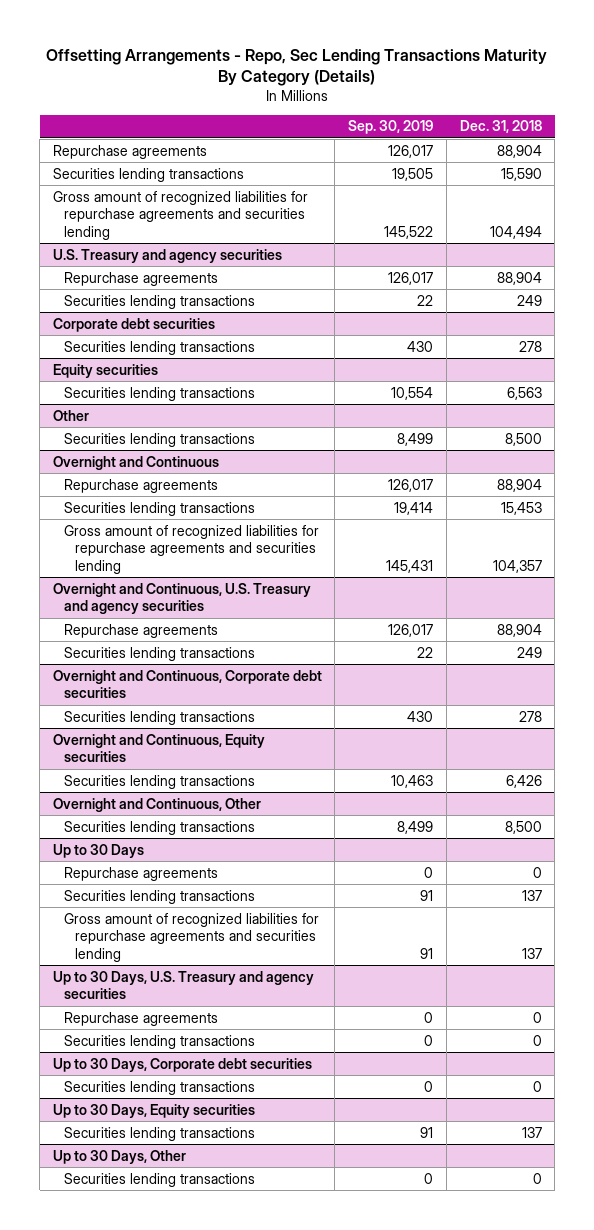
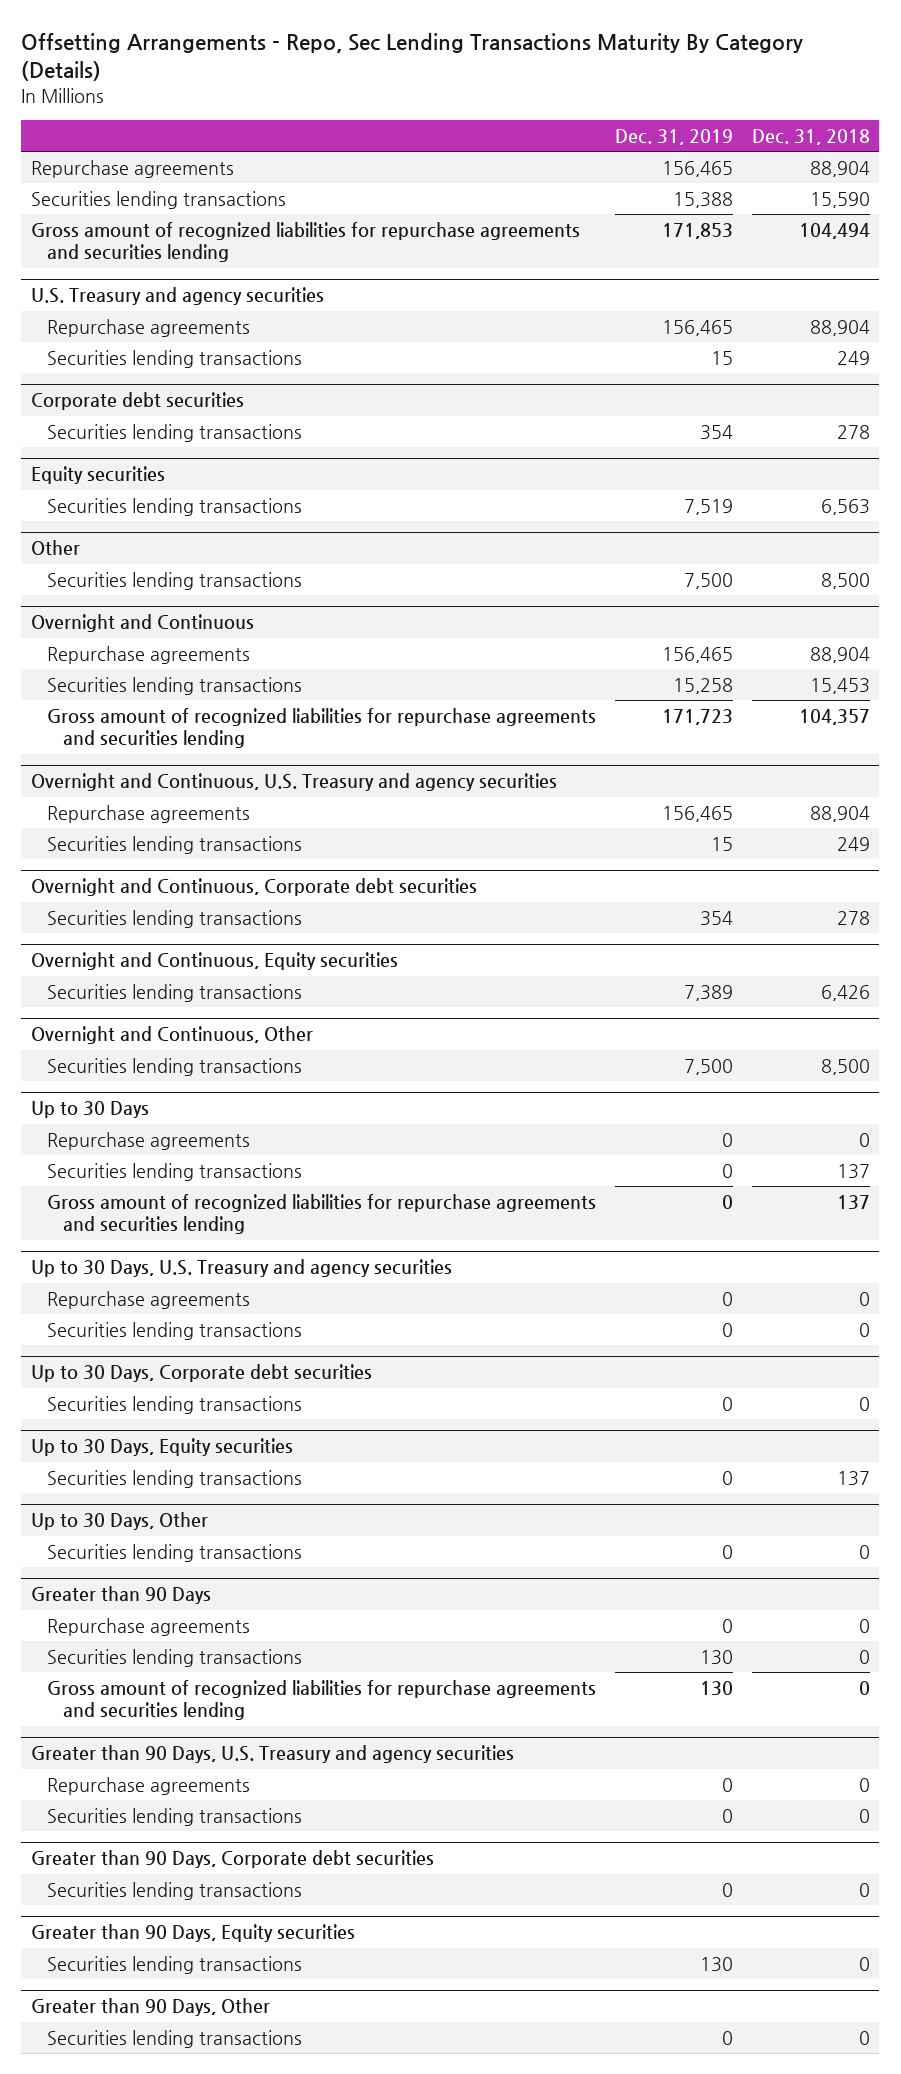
- | Sep. 30, 2019 | Dec. 31, 2018
+ | Dec. 31, 2019 | Dec. 31, 2018
+ Greater than 90 Days
+ Repurchase agreements | 0 | 0
+ Securities lending transactions | 130 | 0
+ Gross amount of recognized liabilities for repurchase agreements and securities lending | 130 | 0
+ Greater than 90 Days, U.S. Treasury and agency securities
+ Repurchase agreements | 0 | 0
+ Securities lending transactions | 0 | 0
+ Greater than 90 Days, Corporate debt securities
+ Securities lending transactions | 0 | 0
+ Greater than 90 Days, Equity securities
+ Securities lending transactions | 130 | 0
+ Greater than 90 Days, Other
+ Securities lending transactions | 0 | 0

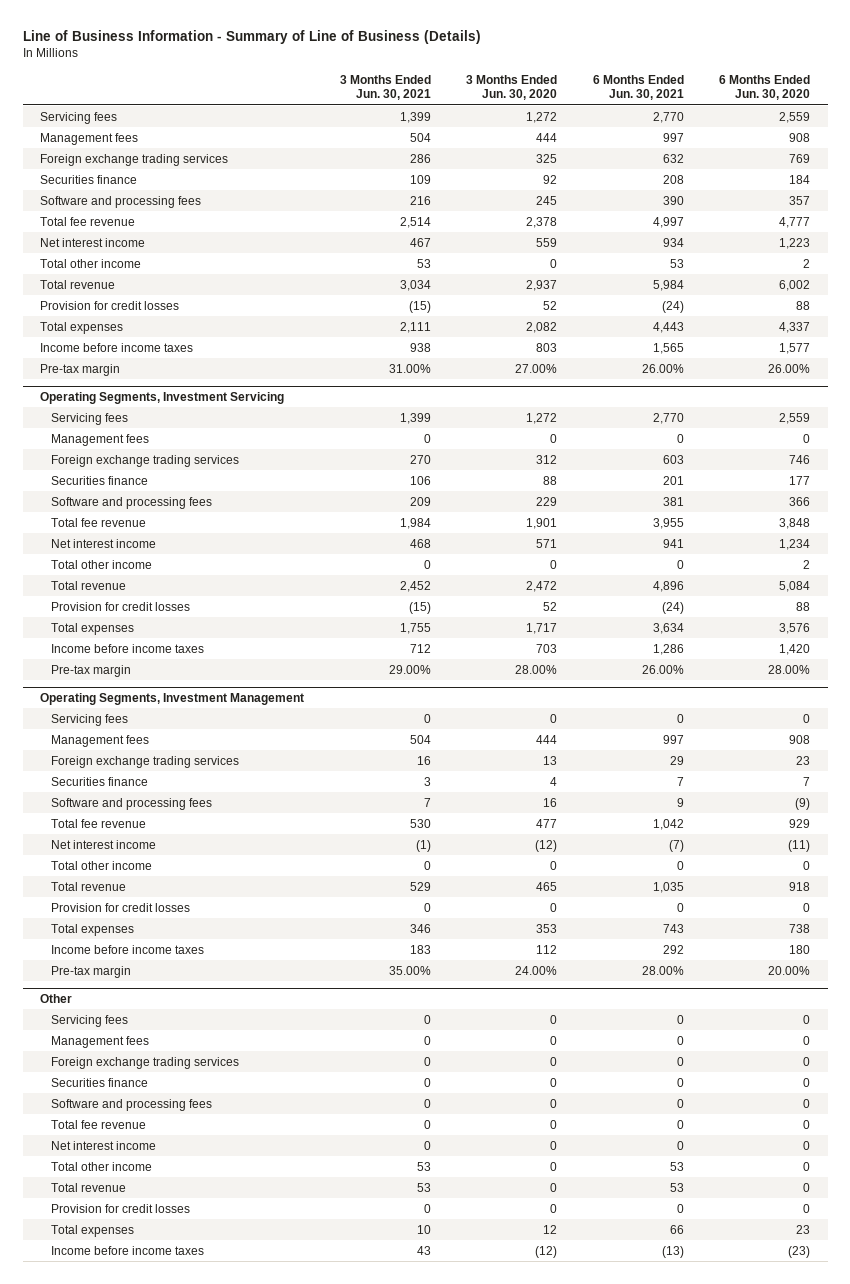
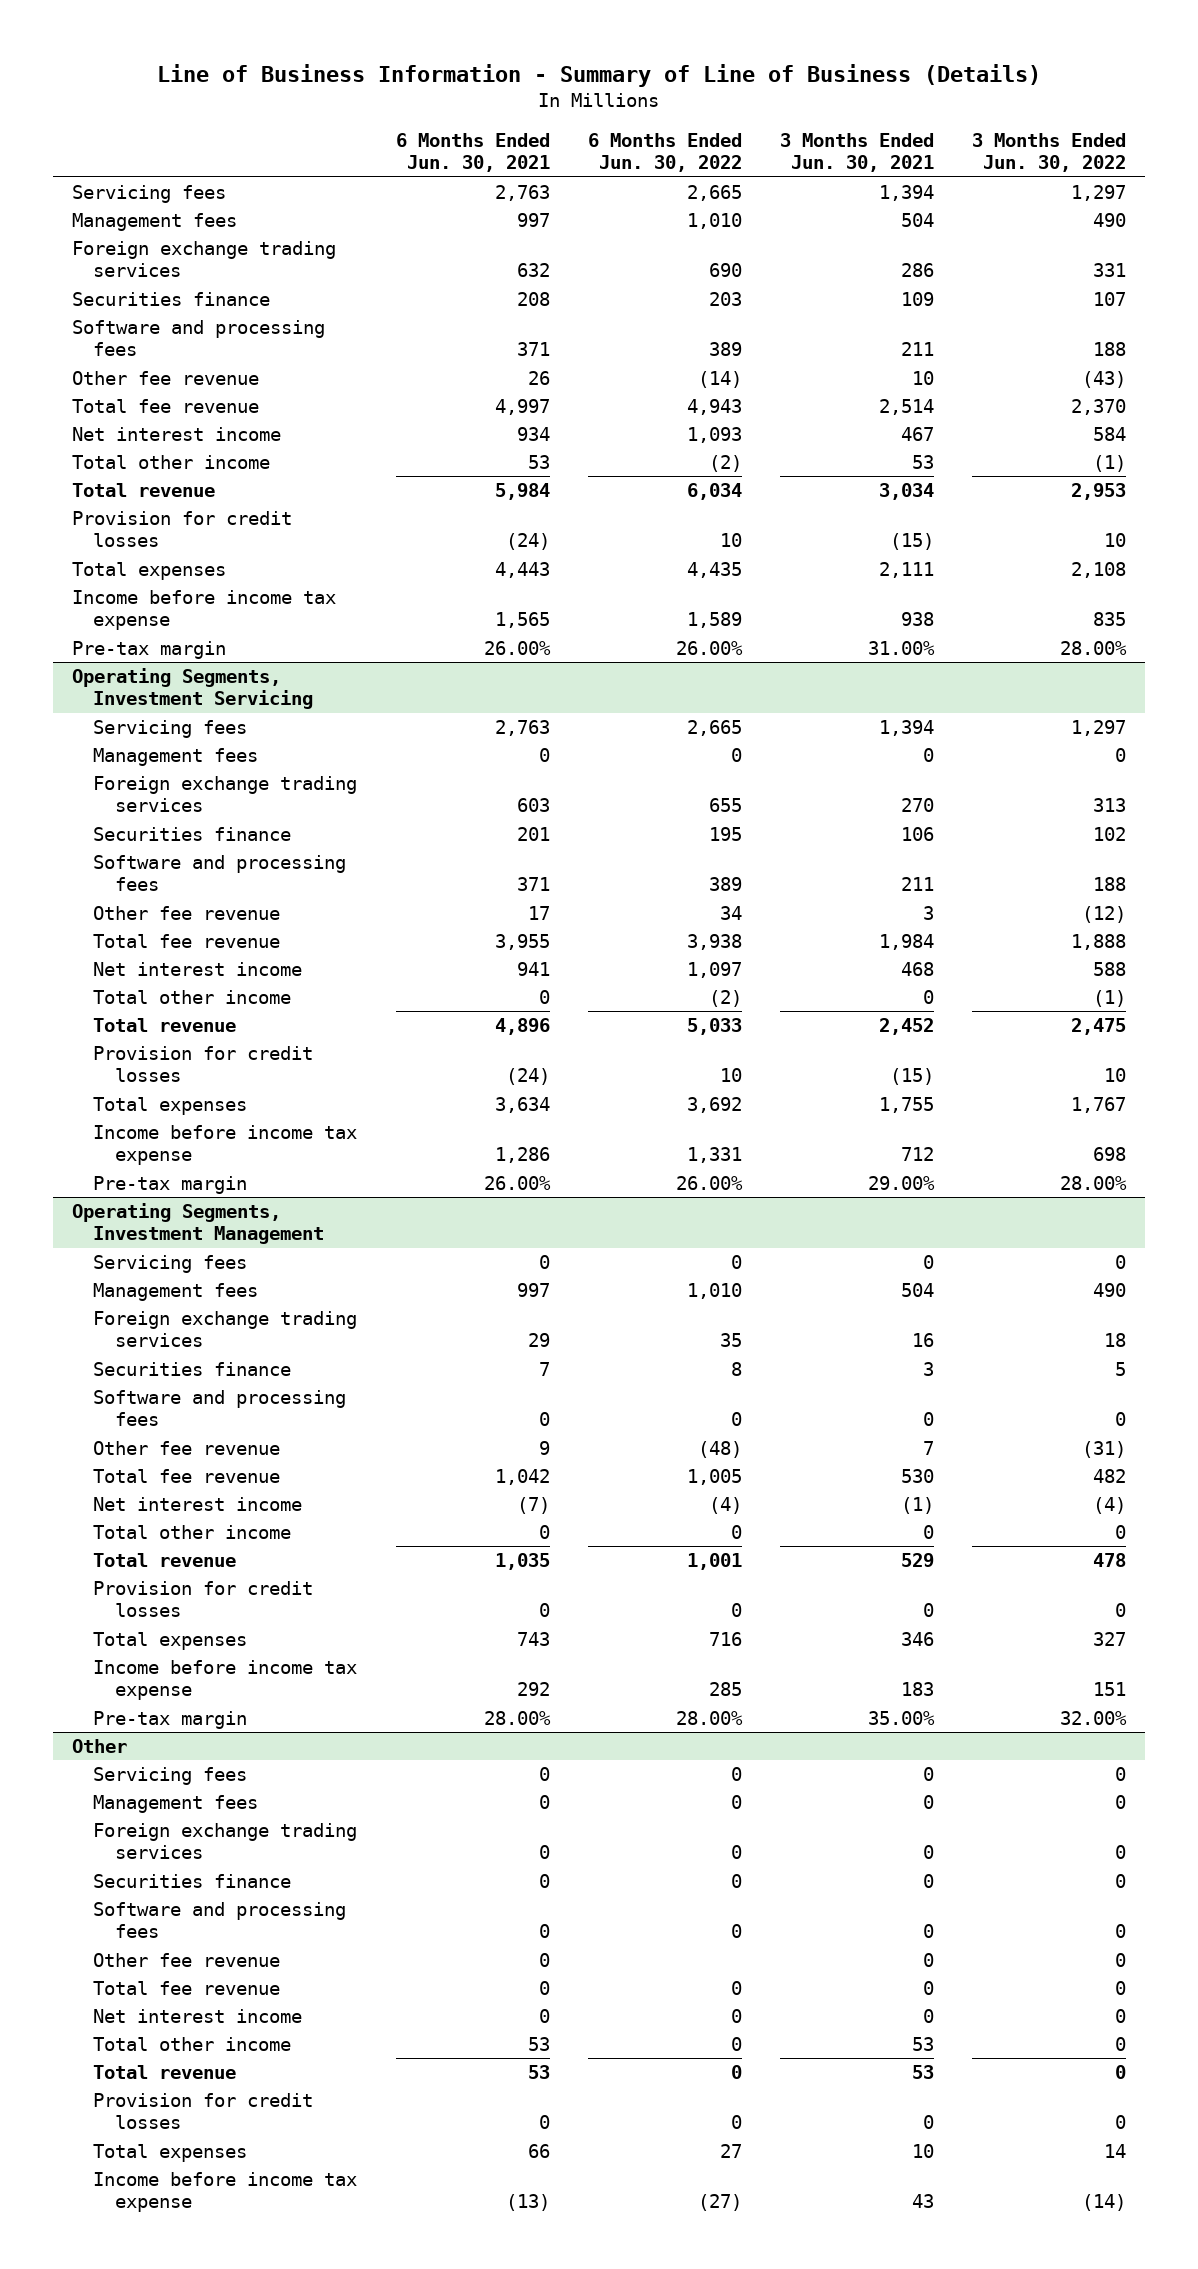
- | 3 Months Ended Jun. 30, 2021 | 3 Months Ended Jun. 30, 2020 | 6 Months Ended Jun. 30, 2021 | 6 Months Ended Jun. 30, 2020
+ | 6 Months Ended Jun. 30, 2021 | 6 Months Ended Jun. 30, 2022 | 3 Months Ended Jun. 30, 2021 | 3 Months Ended Jun. 30, 2022
- Servicing fees | 1,399 | 1,272 | 2,770 | 2,559
+ Servicing fees | 2,763 | 2,665 | 1,394 | 1,297
- Software and processing fees | 216 | 245 | 390 | 357
+ Software and processing fees | 371 | 389 | 211 | 188
+ Other fee revenue | 26 | (14) | 10 | (43)
- Income before income taxes | 938 | 803 | 1,565 | 1,577
+ Income before income tax expense | 1,565 | 1,589 | 938 | 835
@ Operating Segments, Investment Servicing
- Servicing fees | 1,399 | 1,272 | 2,770 | 2,559
+ Servicing fees | 2,763 | 2,665 | 1,394 | 1,297
- Software and processing fees | 209 | 229 | 381 | 366
+ Software and processing fees | 371 | 389 | 211 | 188
+ Other fee revenue | 17 | 34 | 3 | (12)
- Income before income taxes | 712 | 703 | 1,286 | 1,420
+ Income before income tax expense | 1,286 | 1,331 | 712 | 698
@ Operating Segments, Investment Management
- Software and processing fees | 7 | 16 | 9 | (9)
+ Software and processing fees | 0 | 0 | 0 | 0
+ Other fee revenue | 9 | (48) | 7 | (31)
- Income before income taxes | 183 | 112 | 292 | 180
+ Income before income tax expense | 292 | 285 | 183 | 151
@ Other
+ Other fee revenue | 0 | | 0 | 0
- Income before income taxes | 43 | (12) | (13) | (23)
+ Income before income tax expense | (13) | (27) | 43 | (14)

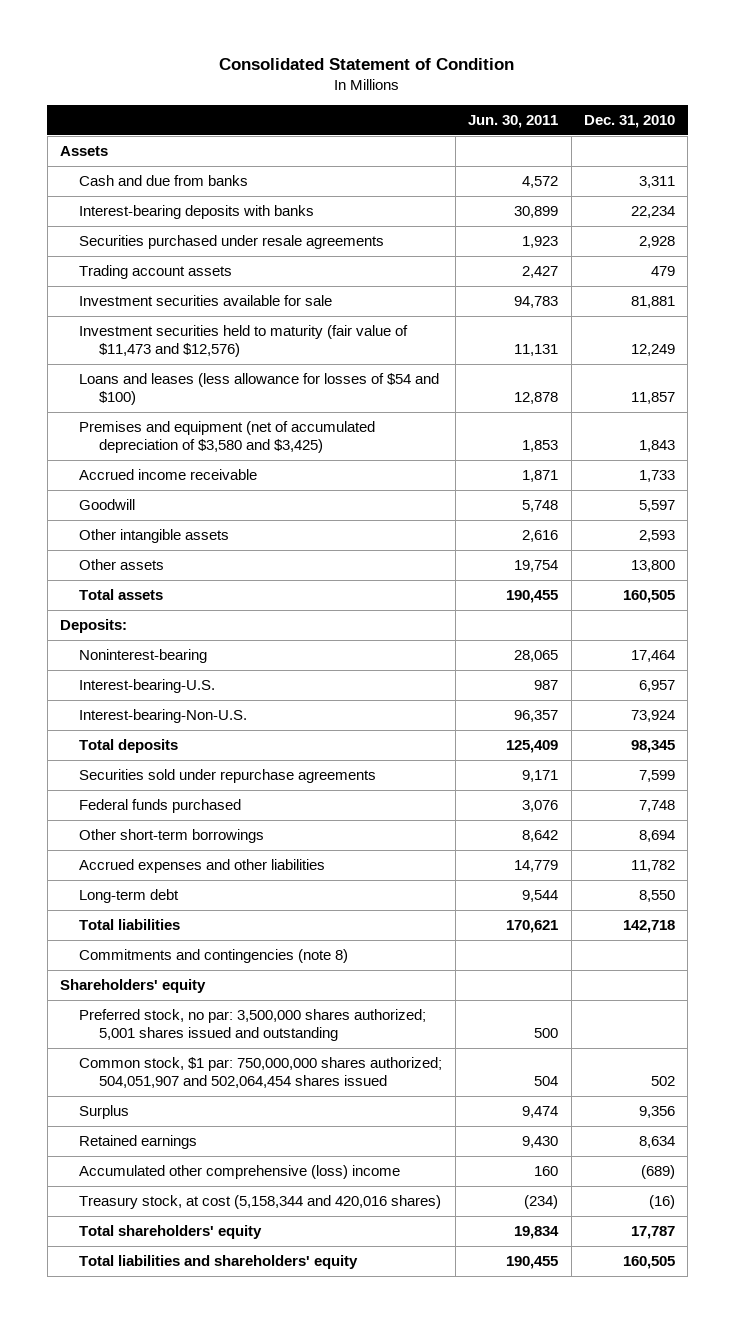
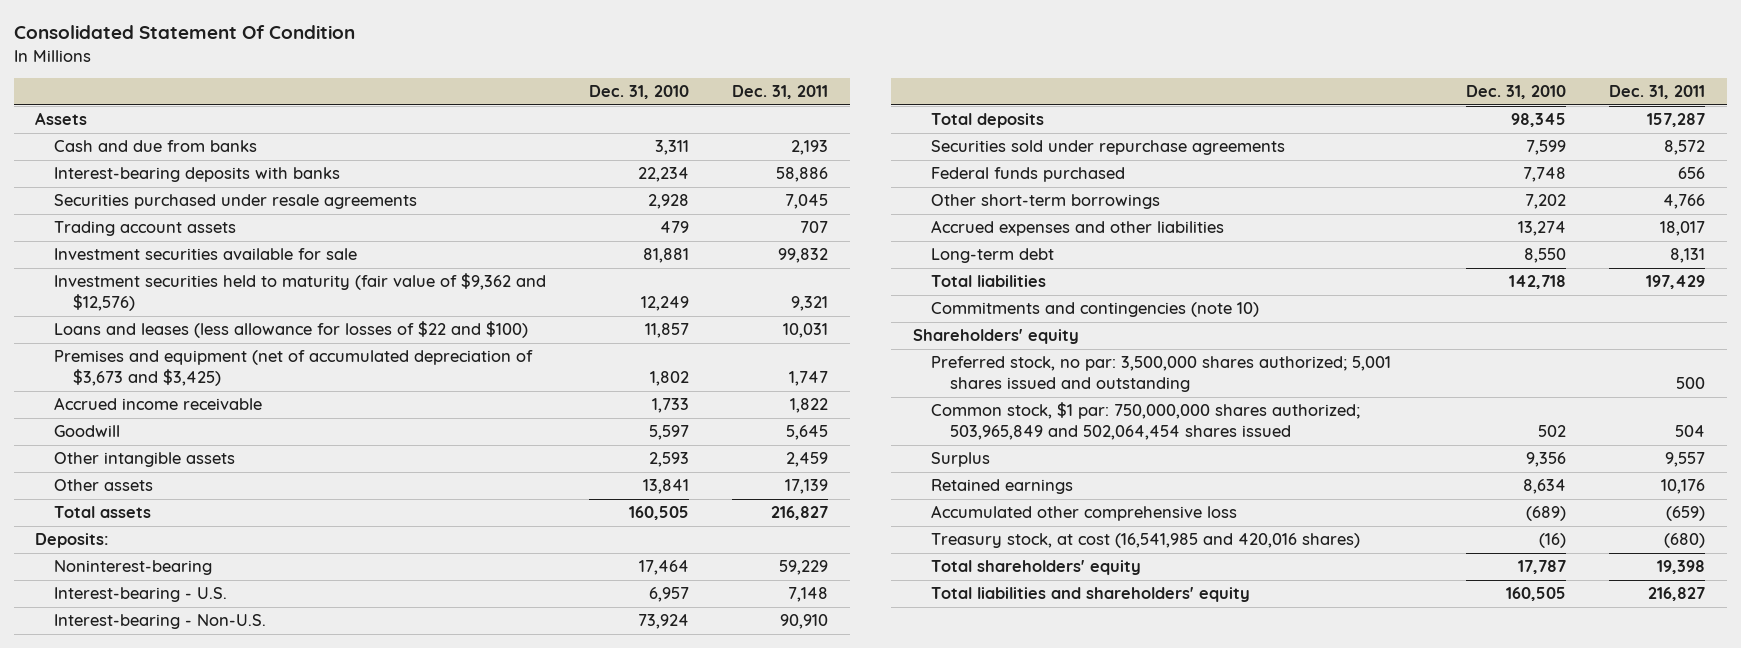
- Consolidated Statement of Condition
+ Consolidated Statement Of Condition
- | Jun. 30, 2011 | Dec. 31, 2010
+ | Dec. 31, 2010 | Dec. 31, 2011
- Investment securities held to maturity (fair value of $11,473 and $12,576) | 11,131 | 12,249
- Loans and leases (less allowance for losses of $54 and $100) | 12,878 | 11,857
- Premises and equipment (net of accumulated depreciation of $3,580 and $3,425) | 1,853 | 1,843
+ Investment securities held to maturity (fair value of $9,362 and $12,576) | 12,249 | 9,321
+ Loans and leases (less allowance for losses of $22 and $100) | 11,857 | 10,031
+ Premises and equipment (net of accumulated depreciation of $3,673 and $3,425) | 1,802 | 1,747
- Other assets | 19,754 | 13,800
+ Other assets | 13,841 | 17,139
- Interest-bearing-U.S. | 987 | 6,957
- Interest-bearing-Non-U.S. | 96,357 | 73,924
+ Interest-bearing - U.S. | 6,957 | 7,148
+ Interest-bearing - Non-U.S. | 73,924 | 90,910
- Other short-term borrowings | 8,642 | 8,694
- Accrued expenses and other liabilities | 14,779 | 11,782
+ Other short-term borrowings | 7,202 | 4,766
+ Accrued expenses and other liabilities | 13,274 | 18,017
- Commitments and contingencies (note 8)
+ Commitments and contingencies (note 10)
- Common stock, $1 par: 750,000,000 shares authorized; 504,051,907 and 502,064,454 shares issued | 504 | 502
+ Common stock, $1 par: 750,000,000 shares authorized; 503,965,849 and 502,064,454 shares issued | 502 | 504
- Accumulated other comprehensive (loss) income | 160 | (689)
- Treasury stock, at cost (5,158,344 and 420,016 shares) | (234) | (16)
+ Accumulated other comprehensive loss | (689) | (659)
+ Treasury stock, at cost (16,541,985 and 420,016 shares) | (16) | (680)

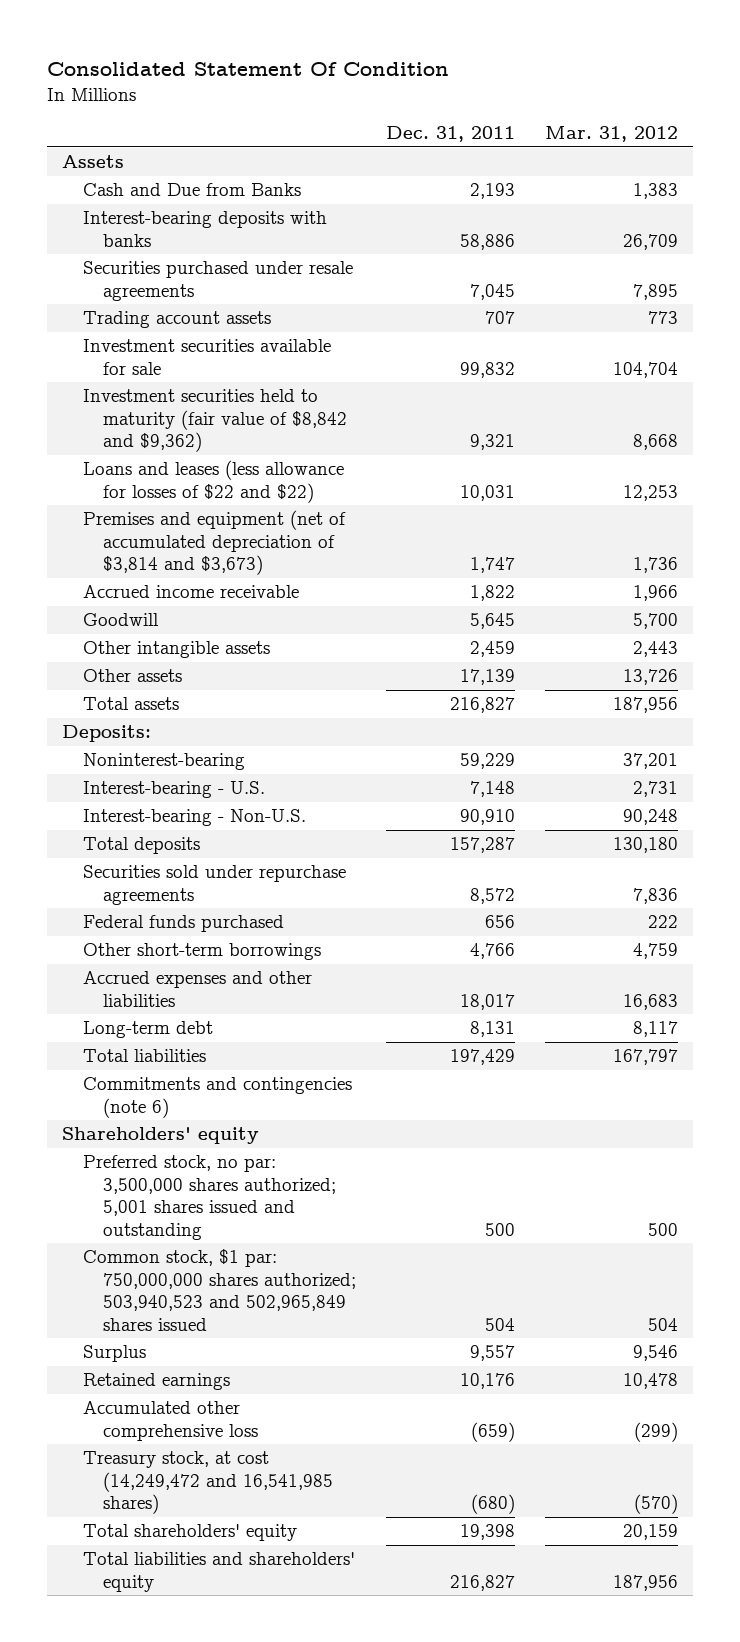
- | Dec. 31, 2010 | Dec. 31, 2011
+ | Dec. 31, 2011 | Mar. 31, 2012
- Cash and due from banks | 3,311 | 2,193
+ Cash and Due from Banks | 2,193 | 1,383
- Investment securities held to maturity (fair value of $9,362 and $12,576) | 12,249 | 9,321
- Loans and leases (less allowance for losses of $22 and $100) | 11,857 | 10,031
- Premises and equipment (net of accumulated depreciation of $3,673 and $3,425) | 1,802 | 1,747
+ Investment securities held to maturity (fair value of $8,842 and $9,362) | 9,321 | 8,668
+ Loans and leases (less allowance for losses of $22 and $22) | 10,031 | 12,253
+ Premises and equipment (net of accumulated depreciation of $3,814 and $3,673) | 1,747 | 1,736
- Commitments and contingencies (note 10)
+ Commitments and contingencies (note 6)
- Common stock, $1 par: 750,000,000 shares authorized; 503,965,849 and 502,064,454 shares issued | 502 | 504
+ Common stock, $1 par: 750,000,000 shares authorized; 503,940,523 and 502,965,849 shares issued | 504 | 504
- Treasury stock, at cost (16,541,985 and 420,016 shares) | (16) | (680)
+ Treasury stock, at cost (14,249,472 and 16,541,985 shares) | (680) | (570)

